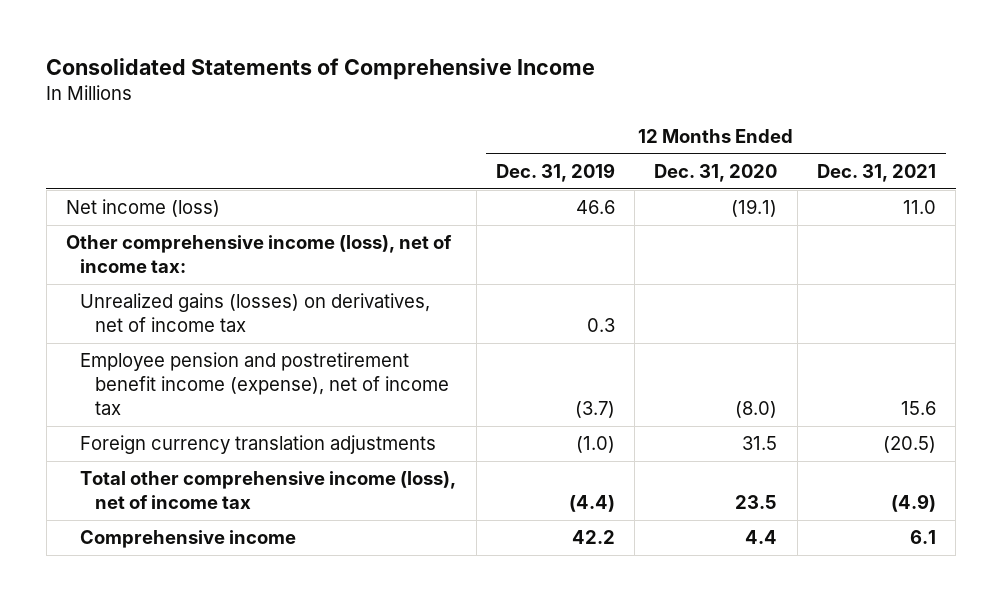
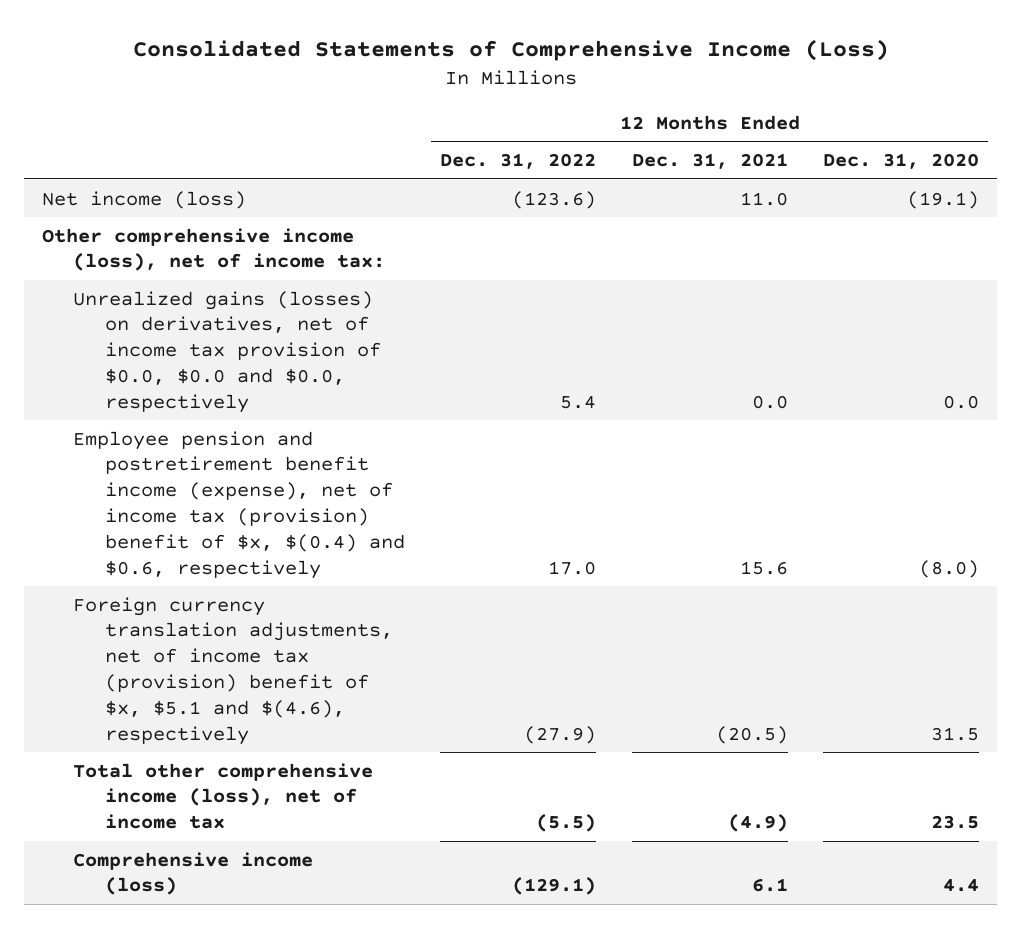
- Consolidated Statements of Comprehensive Income
+ Consolidated Statements of Comprehensive Income (Loss)
- | 12 Months Ended Dec. 31, 2019 | 12 Months Ended Dec. 31, 2020 | 12 Months Ended Dec. 31, 2021
+ | 12 Months Ended Dec. 31, 2022 | 12 Months Ended Dec. 31, 2021 | 12 Months Ended Dec. 31, 2020
- Unrealized gains (losses) on derivatives, net of income tax | 0.3 | |
- Employee pension and postretirement benefit income (expense), net of income tax | (3.7) | (8.0) | 15.6
- Foreign currency translation adjustments | (1.0) | 31.5 | (20.5)
+ Unrealized gains (losses) on derivatives, net of income tax provision of $0.0, $0.0 and $0.0, respectively | 5.4 | 0.0 | 0.0
+ Employee pension and postretirement benefit income (expense), net of income tax (provision) benefit of $x, $(0.4) and $0.6, respectively | 17.0 | 15.6 | (8.0)
+ Foreign currency translation adjustments, net of income tax (provision) benefit of $x, $5.1 and $(4.6), respectively | (27.9) | (20.5) | 31.5
- Comprehensive income | 42.2 | 4.4 | 6.1
+ Comprehensive income (loss) | (129.1) | 6.1 | 4.4

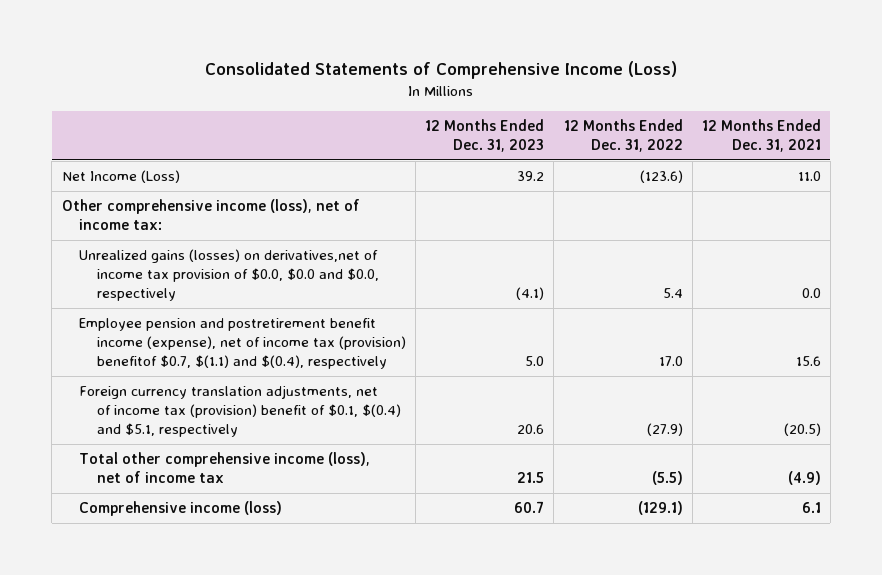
- | 12 Months Ended Dec. 31, 2022 | 12 Months Ended Dec. 31, 2021 | 12 Months Ended Dec. 31, 2020
+ | 12 Months Ended Dec. 31, 2023 | 12 Months Ended Dec. 31, 2022 | 12 Months Ended Dec. 31, 2021
- Net income (loss) | (123.6) | 11.0 | (19.1)
+ Net Income (Loss) | 39.2 | (123.6) | 11.0
- Unrealized gains (losses) on derivatives, net of income tax provision of $0.0, $0.0 and $0.0, respectively | 5.4 | 0.0 | 0.0
- Employee pension and postretirement benefit income (expense), net of income tax (provision) benefit of $x, $(0.4) and $0.6, respectively | 17.0 | 15.6 | (8.0)
- Foreign currency translation adjustments, net of income tax (provision) benefit of $x, $5.1 and $(4.6), respectively | (27.9) | (20.5) | 31.5
+ Unrealized gains (losses) on derivatives,net of income tax provision of $0.0, $0.0 and $0.0, respectively | (4.1) | 5.4 | 0.0
+ Employee pension and postretirement benefit income (expense), net of income tax (provision) benefitof $0.7, $(1.1) and $(0.4), respectively | 5.0 | 17.0 | 15.6
+ Foreign currency translation adjustments, net of income tax (provision) benefit of $0.1, $(0.4) and $5.1, respectively | 20.6 | (27.9) | (20.5)

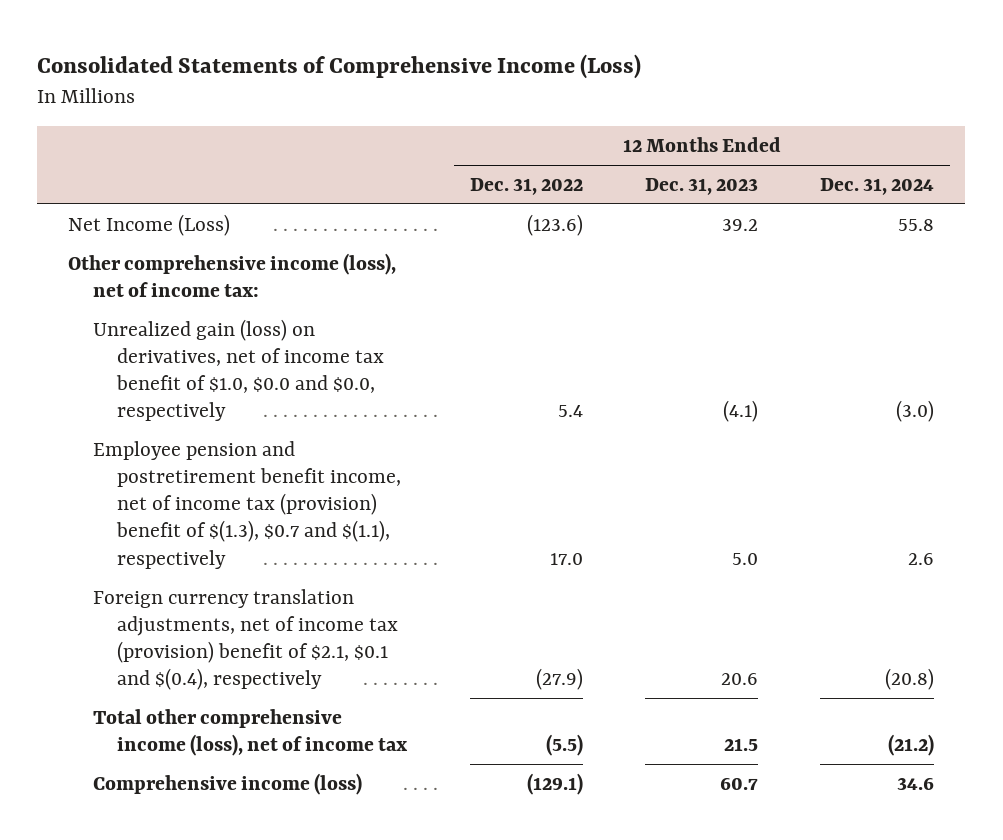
- | 12 Months Ended Dec. 31, 2023 | 12 Months Ended Dec. 31, 2022 | 12 Months Ended Dec. 31, 2021
+ | 12 Months Ended Dec. 31, 2022 | 12 Months Ended Dec. 31, 2023 | 12 Months Ended Dec. 31, 2024
- Unrealized gains (losses) on derivatives,net of income tax provision of $0.0, $0.0 and $0.0, respectively | (4.1) | 5.4 | 0.0
- Employee pension and postretirement benefit income (expense), net of income tax (provision) benefitof $0.7, $(1.1) and $(0.4), respectively | 5.0 | 17.0 | 15.6
- Foreign currency translation adjustments, net of income tax (provision) benefit of $0.1, $(0.4) and $5.1, respectively | 20.6 | (27.9) | (20.5)
+ Unrealized gain (loss) on derivatives, net of income tax benefit of $1.0, $0.0 and $0.0, respectively | 5.4 | (4.1) | (3.0)
+ Employee pension and postretirement benefit income, net of income tax (provision) benefit of $(1.3), $0.7 and $(1.1), respectively | 17.0 | 5.0 | 2.6
+ Foreign currency translation adjustments, net of income tax (provision) benefit of $2.1, $0.1 and $(0.4), respectively | (27.9) | 20.6 | (20.8)

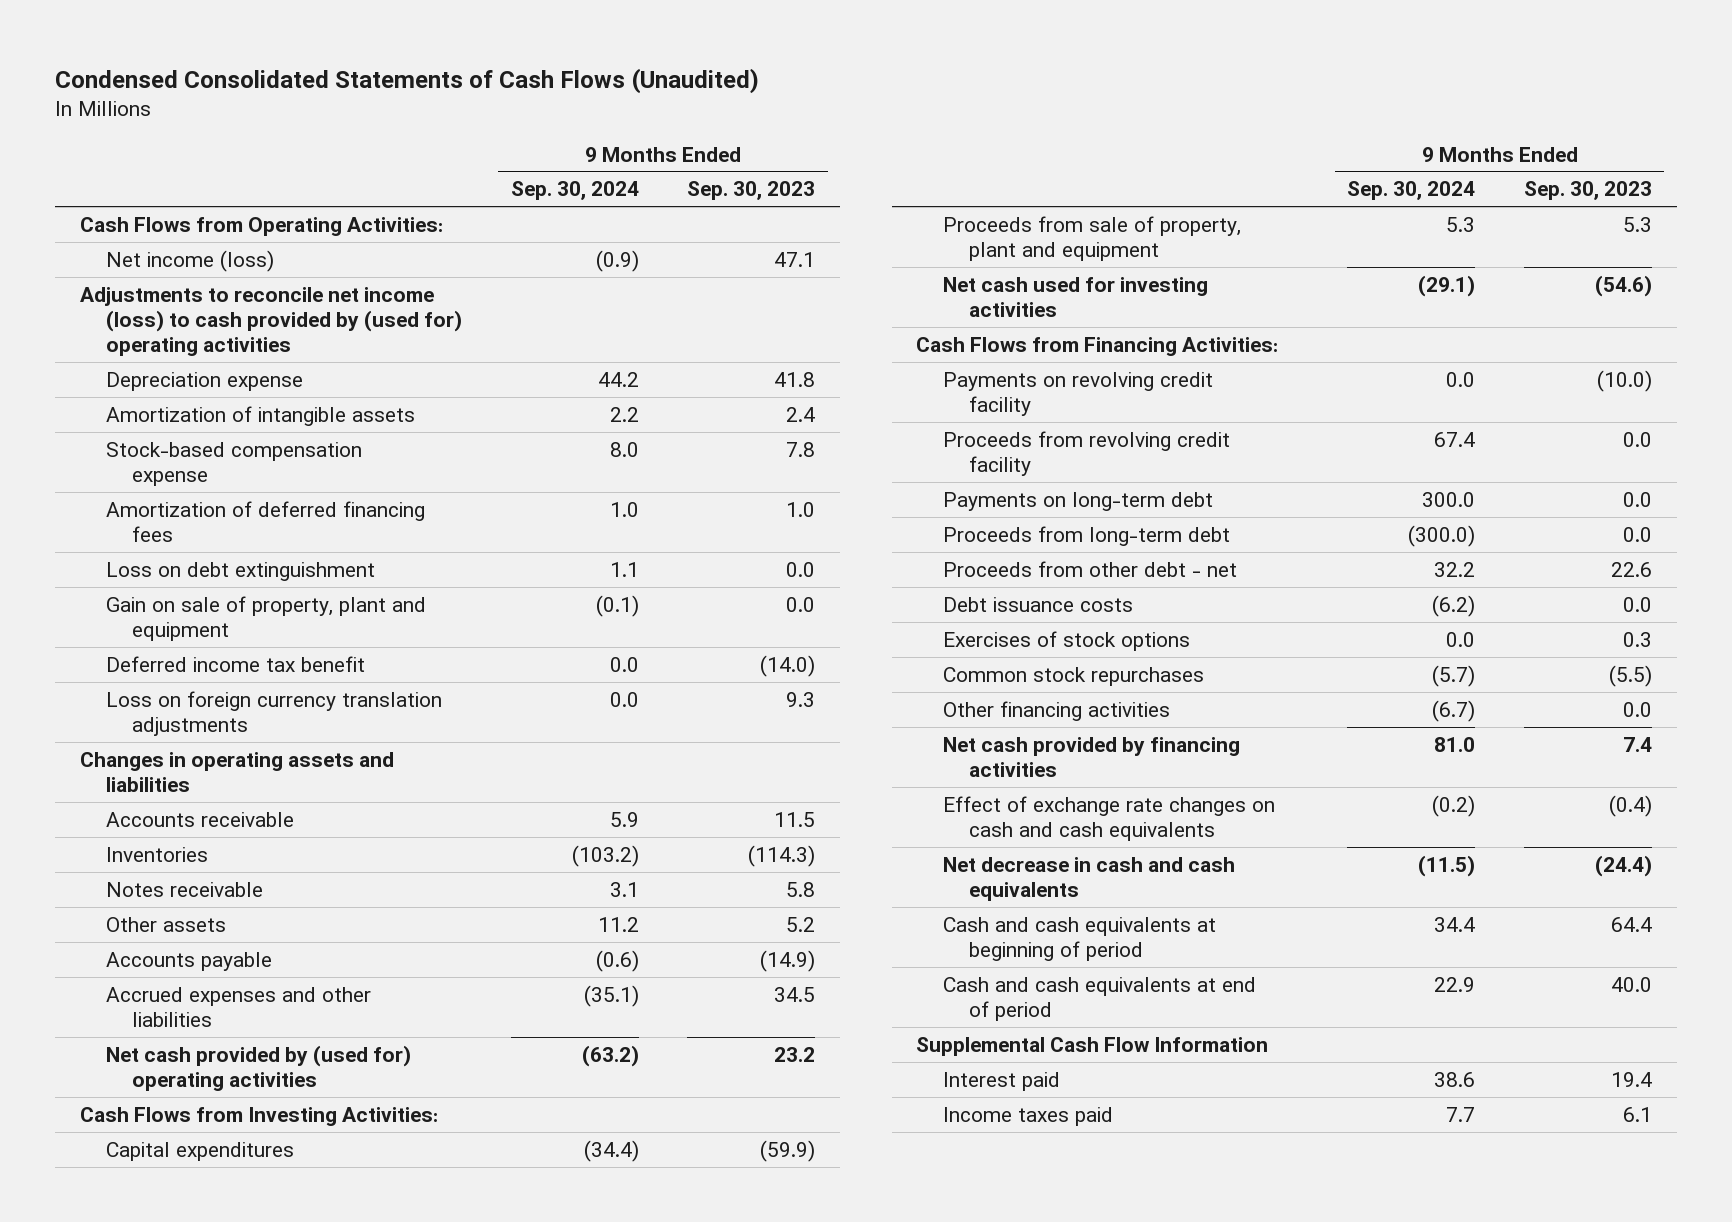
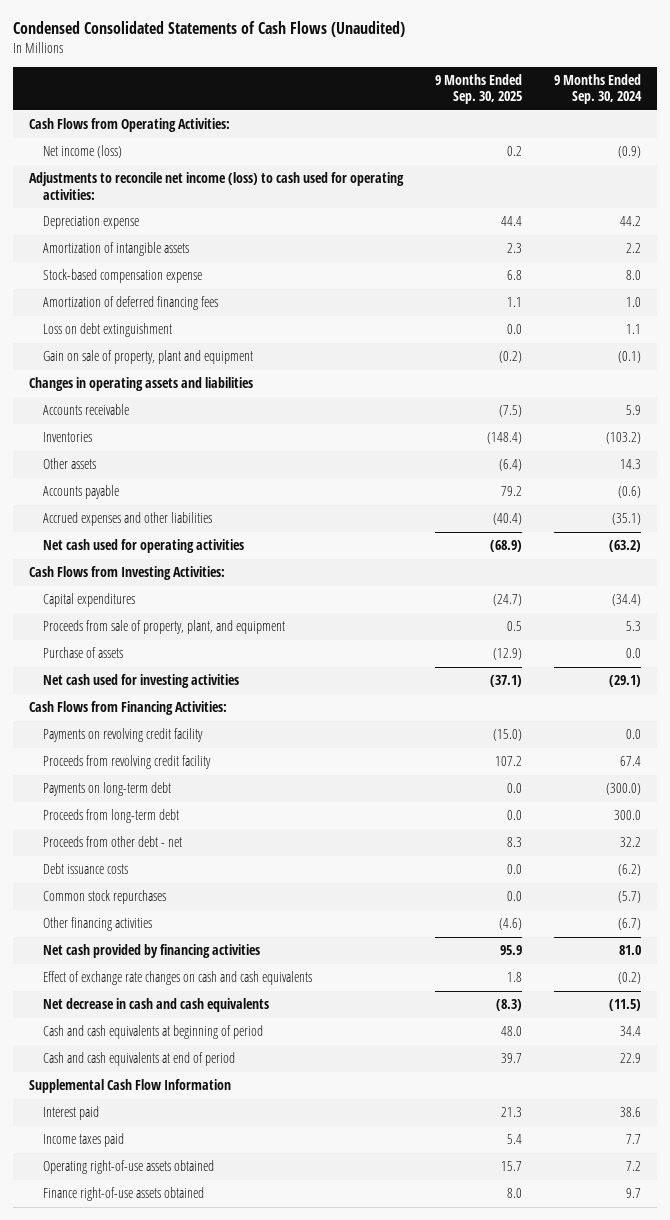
- | 9 Months Ended Sep. 30, 2024 | 9 Months Ended Sep. 30, 2023
+ | 9 Months Ended Sep. 30, 2025 | 9 Months Ended Sep. 30, 2024
- Adjustments to reconcile net income (loss) to cash provided by (used for) operating activities
+ Adjustments to reconcile net income (loss) to cash used for operating activities:
- Deferred income tax benefit | 0.0 | (14.0)
- Loss on foreign currency translation adjustments | 0.0 | 9.3
- Notes receivable | 3.1 | 5.8
- Other assets | 11.2 | 5.2
+ Other assets | (6.4) | 14.3
- Net cash provided by (used for) operating activities | (63.2) | 23.2
+ Net cash used for operating activities | (68.9) | (63.2)
- Proceeds from sale of property, plant and equipment | 5.3 | 5.3
+ Proceeds from sale of property, plant, and equipment | 0.5 | 5.3
+ Purchase of assets | (12.9) | 0.0
- Payments on long-term debt | 300.0 | 0.0
- Proceeds from long-term debt | (300.0) | 0.0
+ Payments on long-term debt | 0.0 | (300.0)
+ Proceeds from long-term debt | 0.0 | 300.0
- Exercises of stock options | 0.0 | 0.3
+ Operating right-of-use assets obtained | 15.7 | 7.2
+ Finance right-of-use assets obtained | 8.0 | 9.7

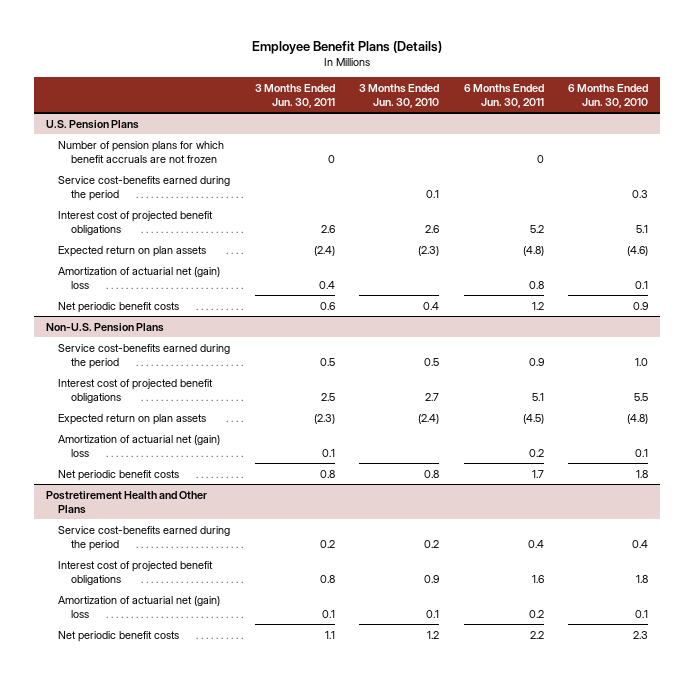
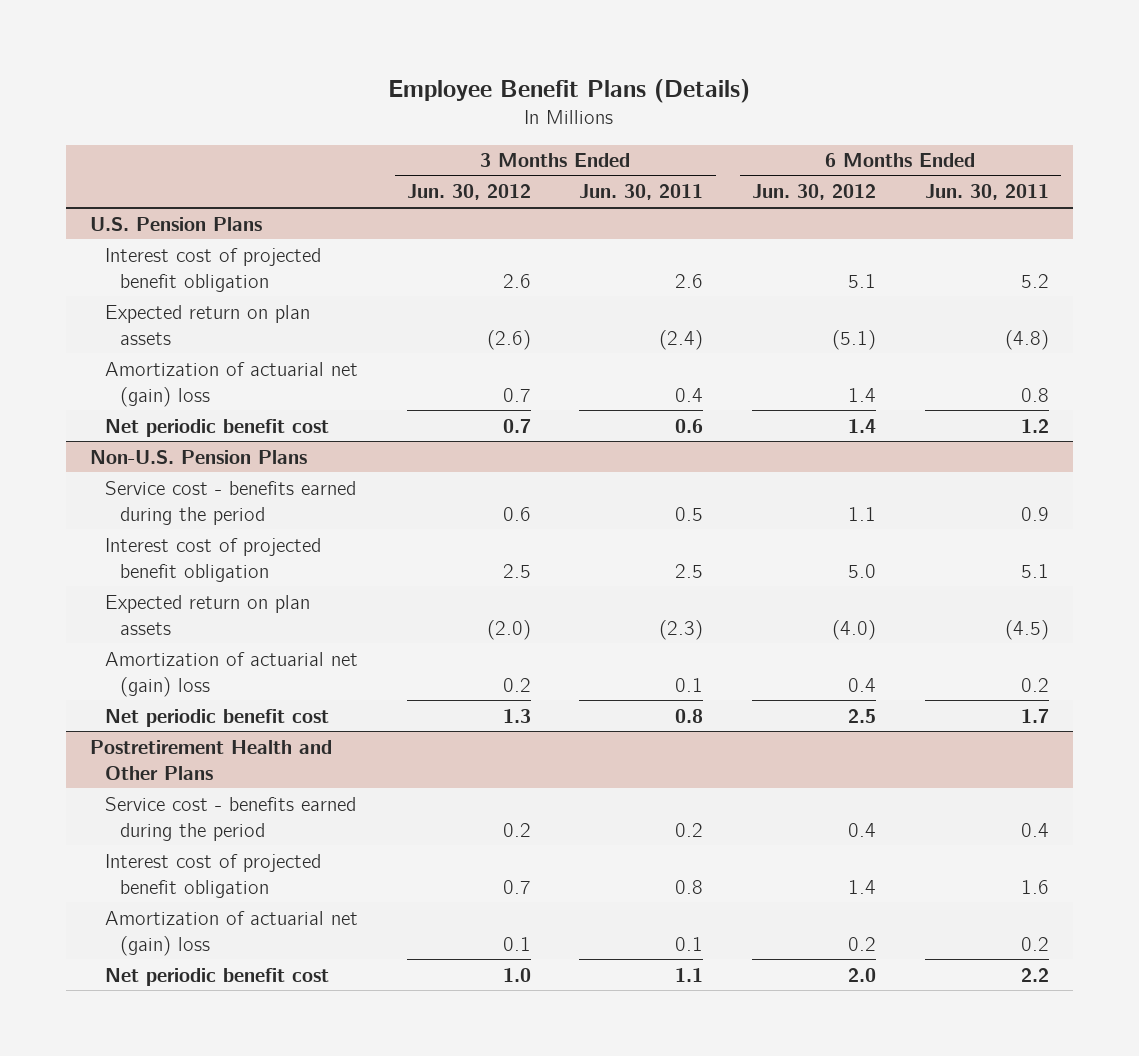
- | 3 Months Ended Jun. 30, 2011 | 3 Months Ended Jun. 30, 2010 | 6 Months Ended Jun. 30, 2011 | 6 Months Ended Jun. 30, 2010
+ | 3 Months Ended Jun. 30, 2012 | 3 Months Ended Jun. 30, 2011 | 6 Months Ended Jun. 30, 2012 | 6 Months Ended Jun. 30, 2011
@ U.S. Pension Plans
- Number of pension plans for which benefit accruals are not frozen | 0 | | 0 |
- Service cost-benefits earned during the period | | 0.1 | | 0.3
- Interest cost of projected benefit obligations | 2.6 | 2.6 | 5.2 | 5.1
+ Interest cost of projected benefit obligation | 2.6 | 2.6 | 5.1 | 5.2
- Net periodic benefit costs | 0.6 | 0.4 | 1.2 | 0.9
+ Net periodic benefit cost | 0.7 | 0.6 | 1.4 | 1.2
@ Non-U.S. Pension Plans
- Service cost-benefits earned during the period | 0.5 | 0.5 | 0.9 | 1.0
- Interest cost of projected benefit obligations | 2.5 | 2.7 | 5.1 | 5.5
+ Service cost - benefits earned during the period | 0.6 | 0.5 | 1.1 | 0.9
+ Interest cost of projected benefit obligation | 2.5 | 2.5 | 5.0 | 5.1
- Net periodic benefit costs | 0.8 | 0.8 | 1.7 | 1.8
+ Net periodic benefit cost | 1.3 | 0.8 | 2.5 | 1.7
@ Postretirement Health and Other Plans
- Service cost-benefits earned during the period | 0.2 | 0.2 | 0.4 | 0.4
- Interest cost of projected benefit obligations | 0.8 | 0.9 | 1.6 | 1.8
+ Service cost - benefits earned during the period | 0.2 | 0.2 | 0.4 | 0.4
+ Interest cost of projected benefit obligation | 0.7 | 0.8 | 1.4 | 1.6
- Net periodic benefit costs | 1.1 | 1.2 | 2.2 | 2.3
+ Net periodic benefit cost | 1.0 | 1.1 | 2.0 | 2.2

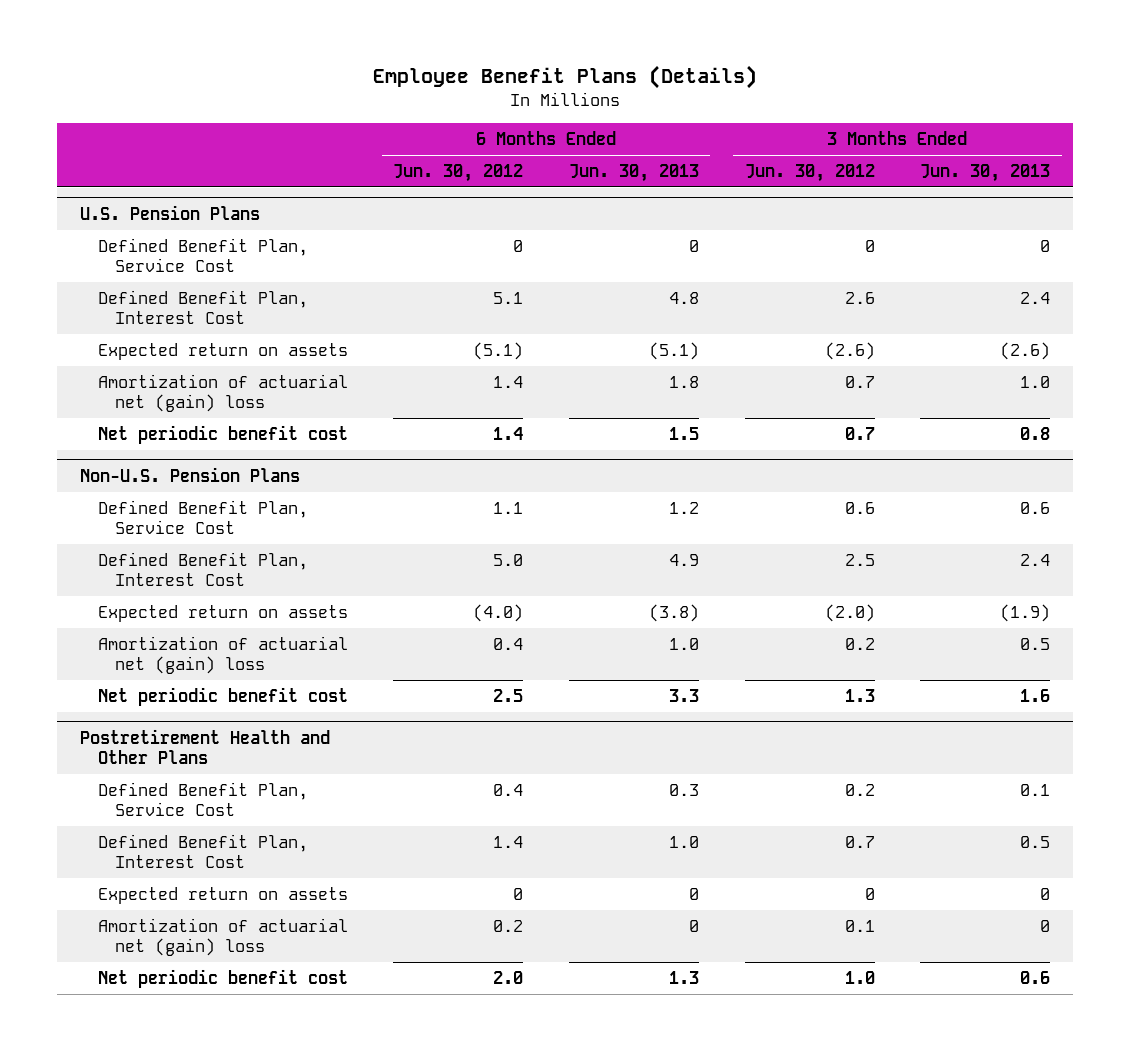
- | 3 Months Ended Jun. 30, 2012 | 3 Months Ended Jun. 30, 2011 | 6 Months Ended Jun. 30, 2012 | 6 Months Ended Jun. 30, 2011
+ | 6 Months Ended Jun. 30, 2012 | 6 Months Ended Jun. 30, 2013 | 3 Months Ended Jun. 30, 2012 | 3 Months Ended Jun. 30, 2013
@ U.S. Pension Plans
- Interest cost of projected benefit obligation | 2.6 | 2.6 | 5.1 | 5.2
- Expected return on plan assets | (2.6) | (2.4) | (5.1) | (4.8)
+ Defined Benefit Plan, Service Cost | 0 | 0 | 0 | 0
+ Defined Benefit Plan, Interest Cost | 5.1 | 4.8 | 2.6 | 2.4
+ Expected return on assets | (5.1) | (5.1) | (2.6) | (2.6)
@ Non-U.S. Pension Plans
- Service cost - benefits earned during the period | 0.6 | 0.5 | 1.1 | 0.9
- Interest cost of projected benefit obligation | 2.5 | 2.5 | 5.0 | 5.1
- Expected return on plan assets | (2.0) | (2.3) | (4.0) | (4.5)
+ Defined Benefit Plan, Service Cost | 1.1 | 1.2 | 0.6 | 0.6
+ Defined Benefit Plan, Interest Cost | 5.0 | 4.9 | 2.5 | 2.4
+ Expected return on assets | (4.0) | (3.8) | (2.0) | (1.9)
@ Postretirement Health and Other Plans
- Service cost - benefits earned during the period | 0.2 | 0.2 | 0.4 | 0.4
- Interest cost of projected benefit obligation | 0.7 | 0.8 | 1.4 | 1.6
+ Defined Benefit Plan, Service Cost | 0.4 | 0.3 | 0.2 | 0.1
+ Defined Benefit Plan, Interest Cost | 1.4 | 1.0 | 0.7 | 0.5
+ Expected return on assets | 0 | 0 | 0 | 0

